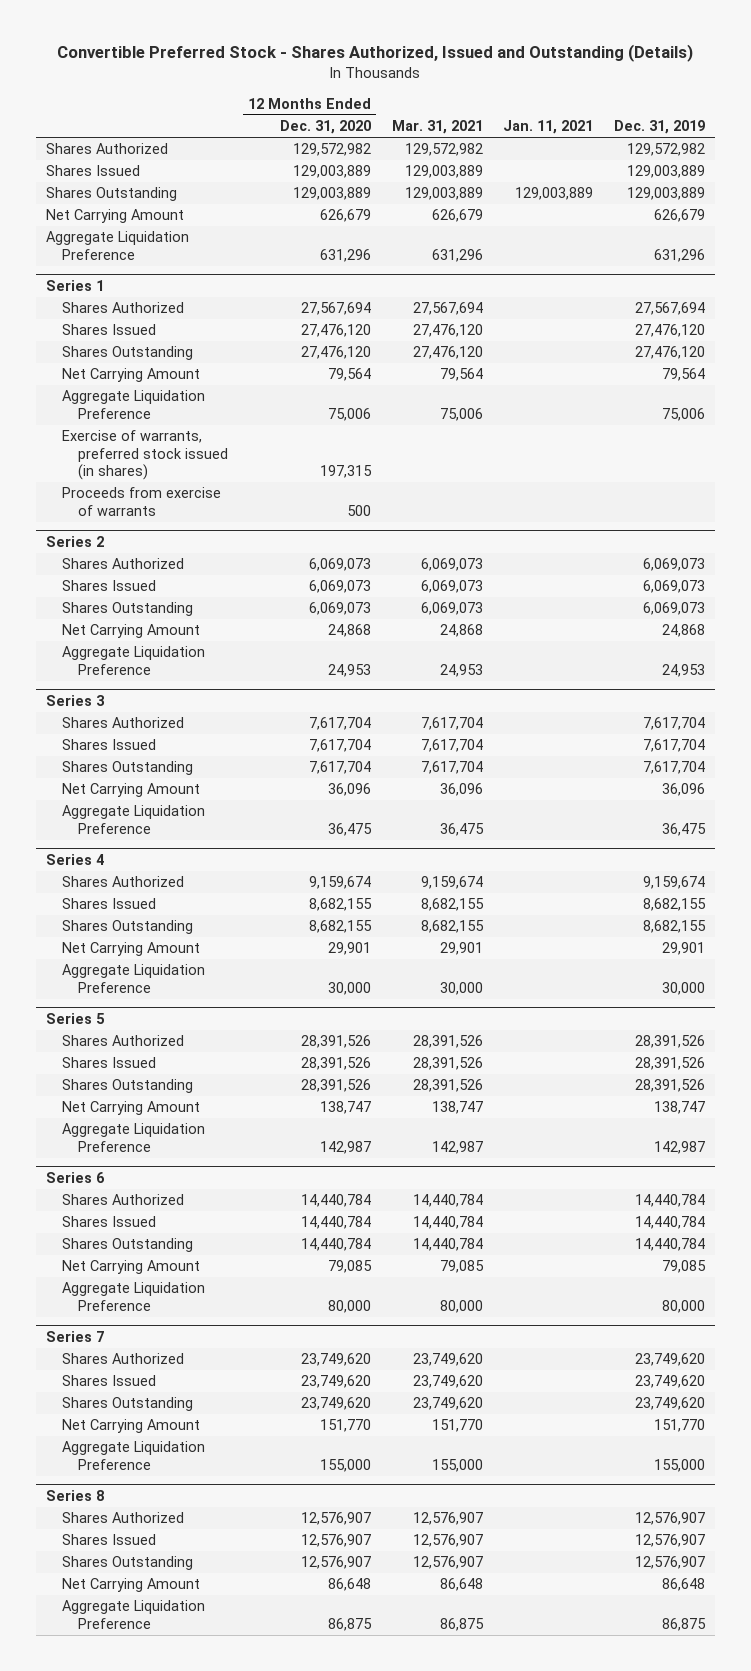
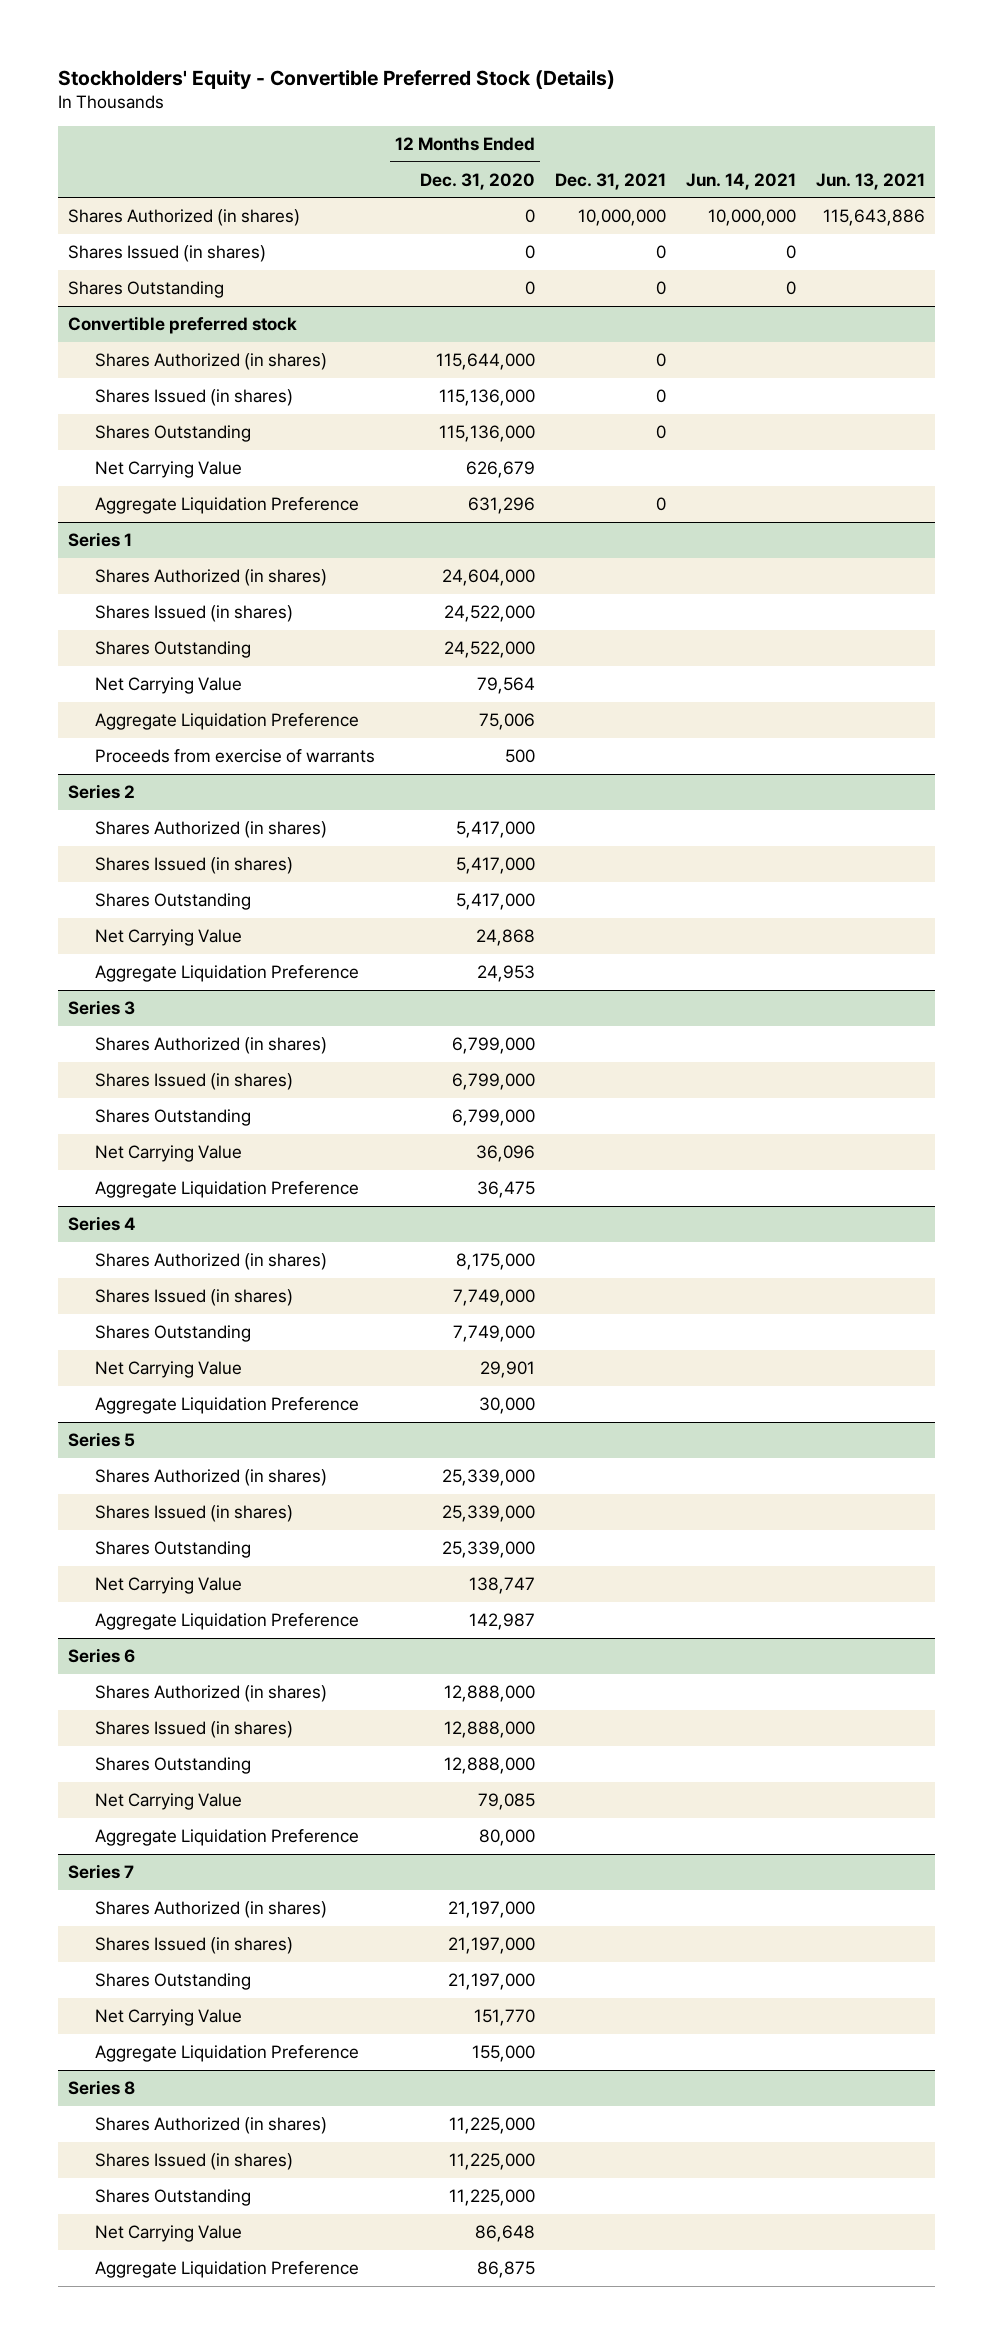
- Convertible Preferred Stock - Shares Authorized, Issued and Outstanding (Details)
+ Stockholders' Equity - Convertible Preferred Stock (Details)
- | 12 Months Ended Dec. 31, 2020 | Mar. 31, 2021 | Jan. 11, 2021 | Dec. 31, 2019
+ | 12 Months Ended Dec. 31, 2020 | Dec. 31, 2021 | Jun. 14, 2021 | Jun. 13, 2021
- Shares Authorized | 129,572,982 | 129,572,982 | | 129,572,982
- Shares Issued | 129,003,889 | 129,003,889 | | 129,003,889
- Shares Outstanding | 129,003,889 | 129,003,889 | 129,003,889 | 129,003,889
- Net Carrying Amount | 626,679 | 626,679 | | 626,679
+ Shares Authorized (in shares) | 0 | 10,000,000 | 10,000,000 | 115,643,886
+ Shares Issued (in shares) | 0 | 0 | 0 |
+ Shares Outstanding | 0 | 0 | 0 |
+ Convertible preferred stock
+ Shares Authorized (in shares) | 115,644,000 | 0 | |
+ Shares Issued (in shares) | 115,136,000 | 0 | |
+ Shares Outstanding | 115,136,000 | 0 | |
+ Net Carrying Value | 626,679 | | |
@ Series 1
- Shares Authorized | 27,567,694 | 27,567,694 | | 27,567,694
- Shares Issued | 27,476,120 | 27,476,120 | | 27,476,120
- Shares Outstanding | 27,476,120 | 27,476,120 | | 27,476,120
- Net Carrying Amount | 79,564 | 79,564 | | 79,564
+ Shares Authorized (in shares) | 24,604,000 | | |
+ Shares Issued (in shares) | 24,522,000 | | |
+ Shares Outstanding | 24,522,000 | | |
+ Net Carrying Value | 79,564 | | |
- Exercise of warrants, preferred stock issued (in shares) | 197,315 | | |
@ Series 2
- Shares Authorized | 6,069,073 | 6,069,073 | | 6,069,073
- Shares Issued | 6,069,073 | 6,069,073 | | 6,069,073
- Shares Outstanding | 6,069,073 | 6,069,073 | | 6,069,073
- Net Carrying Amount | 24,868 | 24,868 | | 24,868
+ Shares Authorized (in shares) | 5,417,000 | | |
+ Shares Issued (in shares) | 5,417,000 | | |
+ Shares Outstanding | 5,417,000 | | |
+ Net Carrying Value | 24,868 | | |
@ Series 3
- Shares Authorized | 7,617,704 | 7,617,704 | | 7,617,704
- Shares Issued | 7,617,704 | 7,617,704 | | 7,617,704
- Shares Outstanding | 7,617,704 | 7,617,704 | | 7,617,704
- Net Carrying Amount | 36,096 | 36,096 | | 36,096
+ Shares Authorized (in shares) | 6,799,000 | | |
+ Shares Issued (in shares) | 6,799,000 | | |
+ Shares Outstanding | 6,799,000 | | |
+ Net Carrying Value | 36,096 | | |
@ Series 4
- Shares Authorized | 9,159,674 | 9,159,674 | | 9,159,674
- Shares Issued | 8,682,155 | 8,682,155 | | 8,682,155
- Shares Outstanding | 8,682,155 | 8,682,155 | | 8,682,155
- Net Carrying Amount | 29,901 | 29,901 | | 29,901
+ Shares Authorized (in shares) | 8,175,000 | | |
+ Shares Issued (in shares) | 7,749,000 | | |
+ Shares Outstanding | 7,749,000 | | |
+ Net Carrying Value | 29,901 | | |
@ Series 5
- Shares Authorized | 28,391,526 | 28,391,526 | | 28,391,526
- Shares Issued | 28,391,526 | 28,391,526 | | 28,391,526
- Shares Outstanding | 28,391,526 | 28,391,526 | | 28,391,526
- Net Carrying Amount | 138,747 | 138,747 | | 138,747
+ Shares Authorized (in shares) | 25,339,000 | | |
+ Shares Issued (in shares) | 25,339,000 | | |
+ Shares Outstanding | 25,339,000 | | |
+ Net Carrying Value | 138,747 | | |
@ Series 6
- Shares Authorized | 14,440,784 | 14,440,784 | | 14,440,784
- Shares Issued | 14,440,784 | 14,440,784 | | 14,440,784
- Shares Outstanding | 14,440,784 | 14,440,784 | | 14,440,784
- Net Carrying Amount | 79,085 | 79,085 | | 79,085
+ Shares Authorized (in shares) | 12,888,000 | | |
+ Shares Issued (in shares) | 12,888,000 | | |
+ Shares Outstanding | 12,888,000 | | |
+ Net Carrying Value | 79,085 | | |
@ Series 7
- Shares Authorized | 23,749,620 | 23,749,620 | | 23,749,620
- Shares Issued | 23,749,620 | 23,749,620 | | 23,749,620
- Shares Outstanding | 23,749,620 | 23,749,620 | | 23,749,620
- Net Carrying Amount | 151,770 | 151,770 | | 151,770
+ Shares Authorized (in shares) | 21,197,000 | | |
+ Shares Issued (in shares) | 21,197,000 | | |
+ Shares Outstanding | 21,197,000 | | |
+ Net Carrying Value | 151,770 | | |
@ Series 8
- Shares Authorized | 12,576,907 | 12,576,907 | | 12,576,907
- Shares Issued | 12,576,907 | 12,576,907 | | 12,576,907
- Shares Outstanding | 12,576,907 | 12,576,907 | | 12,576,907
- Net Carrying Amount | 86,648 | 86,648 | | 86,648
+ Shares Authorized (in shares) | 11,225,000 | | |
+ Shares Issued (in shares) | 11,225,000 | | |
+ Shares Outstanding | 11,225,000 | | |
+ Net Carrying Value | 86,648 | | |

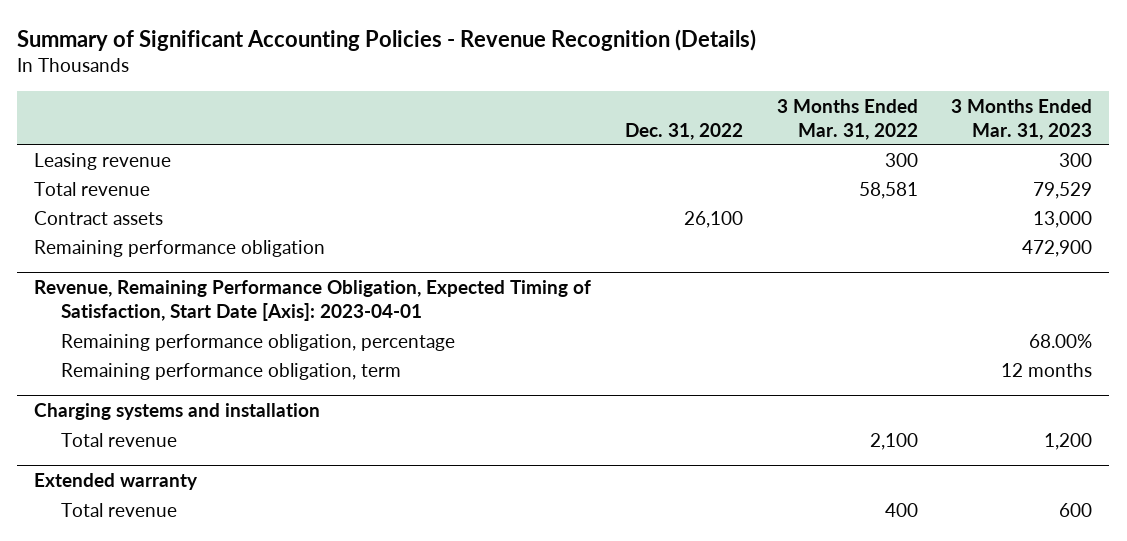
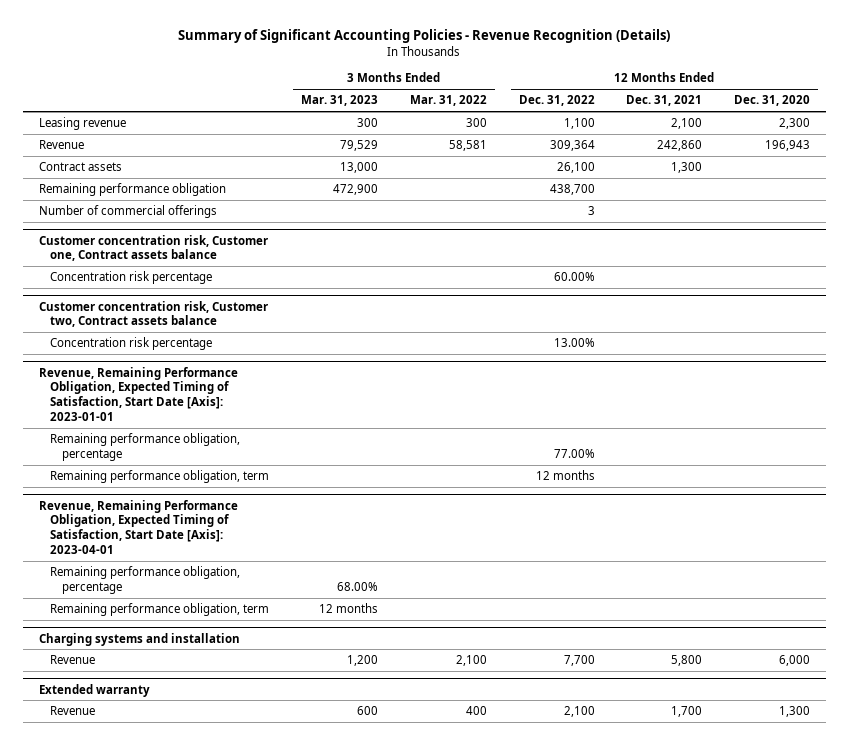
- | Dec. 31, 2022 | 3 Months Ended Mar. 31, 2022 | 3 Months Ended Mar. 31, 2023
+ | 3 Months Ended Mar. 31, 2023 | 3 Months Ended Mar. 31, 2022 | 12 Months Ended Dec. 31, 2022 | 12 Months Ended Dec. 31, 2021 | 12 Months Ended Dec. 31, 2020
- Total revenue | | 58,581 | 79,529
+ Revenue | 79,529 | 58,581 | 309,364 | 242,860 | 196,943
+ Number of commercial offerings | | | 3 | |
+ Customer concentration risk, Customer one, Contract assets balance
+ Concentration risk percentage | | | 60.00% | |
+ Customer concentration risk, Customer two, Contract assets balance
+ Concentration risk percentage | | | 13.00% | |
+ Revenue, Remaining Performance Obligation, Expected Timing of Satisfaction, Start Date [Axis]: 2023-01-01
+ Remaining performance obligation, percentage | | | 77.00% | |
+ Remaining performance obligation, term | | | 12 months | |
@ Charging systems and installation
- Total revenue | | 2,100 | 1,200
+ Revenue | 1,200 | 2,100 | 7,700 | 5,800 | 6,000
@ Extended warranty
- Total revenue | | 400 | 600
+ Revenue | 600 | 400 | 2,100 | 1,700 | 1,300

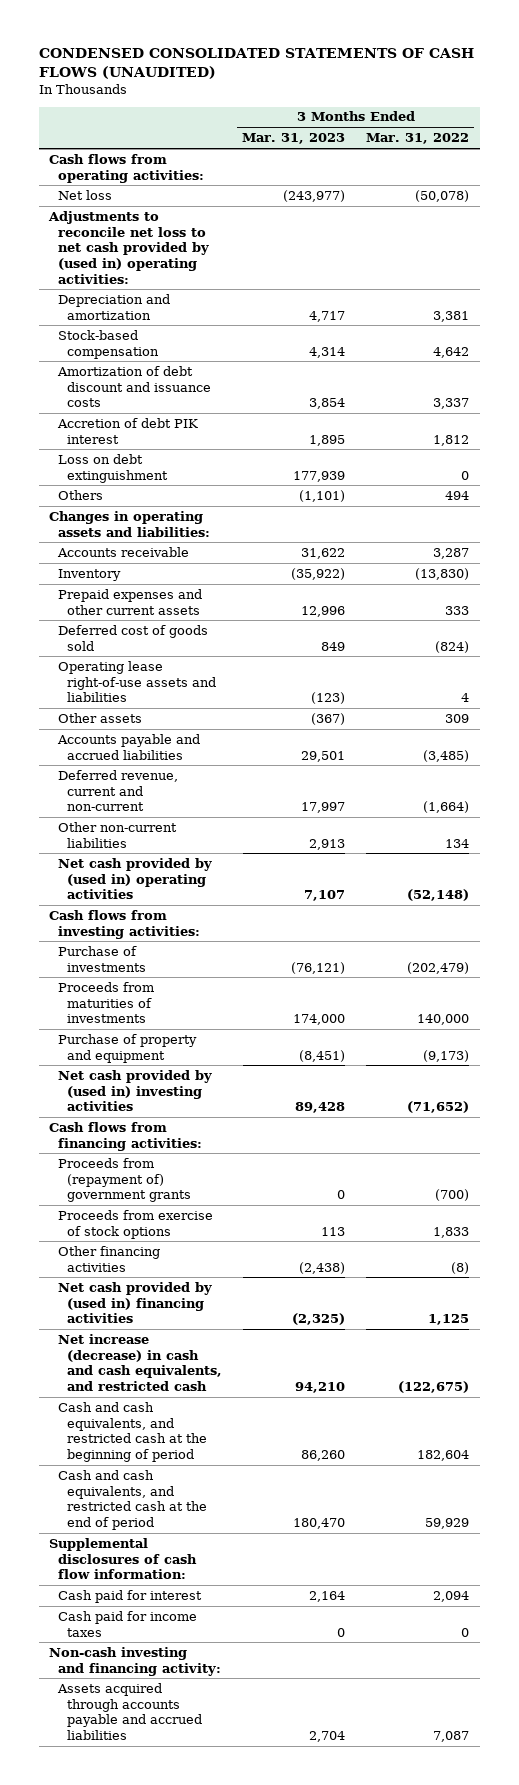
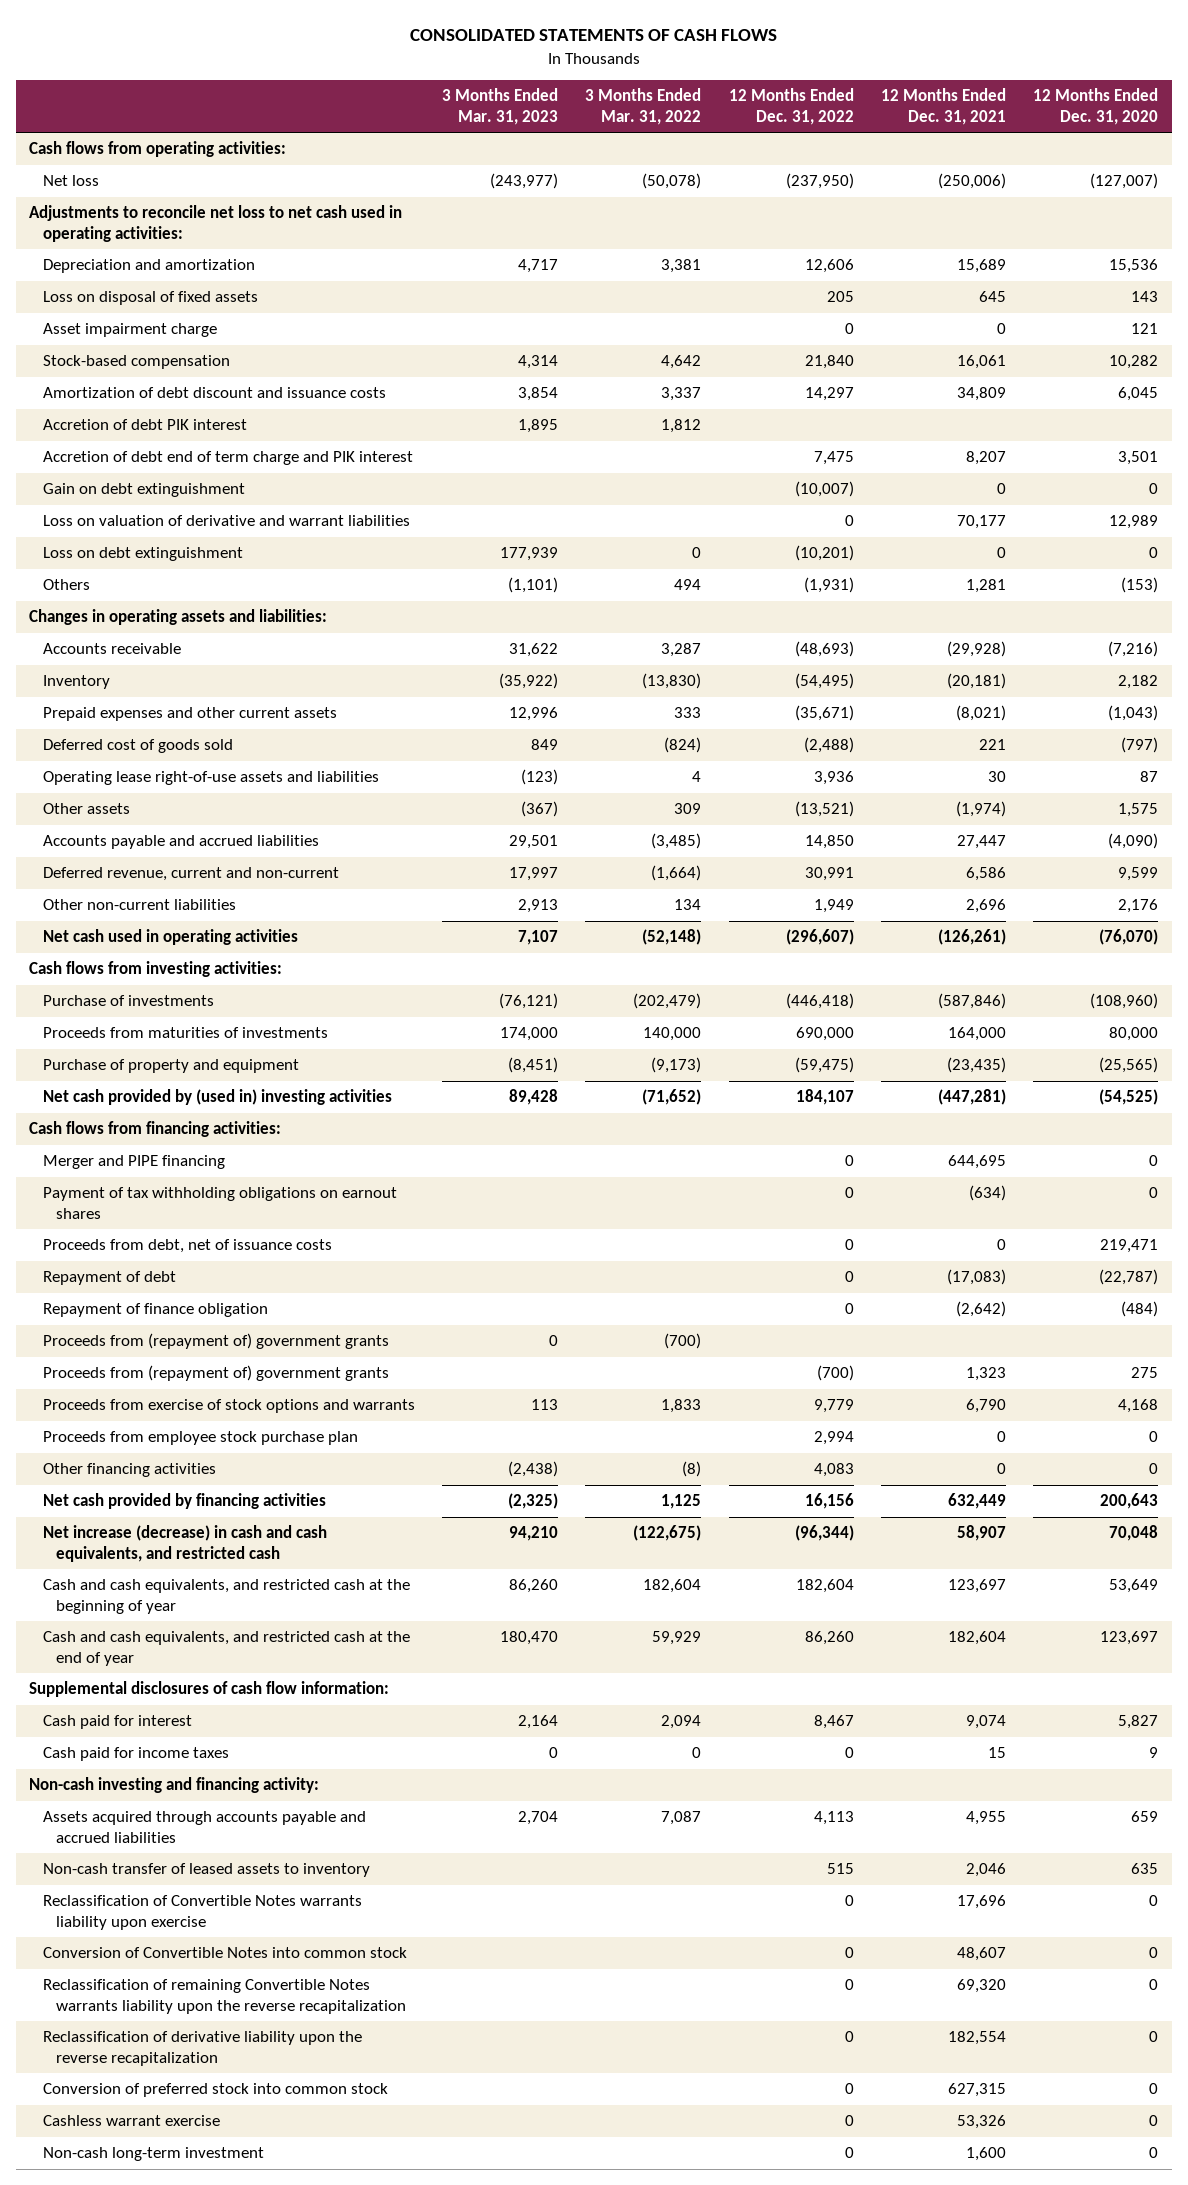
- CONDENSED CONSOLIDATED STATEMENTS OF CASH FLOWS (UNAUDITED)
+ CONSOLIDATED STATEMENTS OF CASH FLOWS
- | 3 Months Ended Mar. 31, 2023 | 3 Months Ended Mar. 31, 2022
+ | 3 Months Ended Mar. 31, 2023 | 3 Months Ended Mar. 31, 2022 | 12 Months Ended Dec. 31, 2022 | 12 Months Ended Dec. 31, 2021 | 12 Months Ended Dec. 31, 2020
- Adjustments to reconcile net loss to net cash provided by (used in) operating activities:
+ Adjustments to reconcile net loss to net cash used in operating activities:
+ Loss on disposal of fixed assets | | | 205 | 645 | 143
+ Asset impairment charge | | | 0 | 0 | 121
+ Accretion of debt end of term charge and PIK interest | | | 7,475 | 8,207 | 3,501
+ Gain on debt extinguishment | | | (10,007) | 0 | 0
+ Loss on valuation of derivative and warrant liabilities | | | 0 | 70,177 | 12,989
- Net cash provided by (used in) operating activities | 7,107 | (52,148)
+ Net cash used in operating activities | 7,107 | (52,148) | (296,607) | (126,261) | (76,070)
+ Merger and PIPE financing | | | 0 | 644,695 | 0
+ Payment of tax withholding obligations on earnout shares | | | 0 | (634) | 0
+ Proceeds from debt, net of issuance costs | | | 0 | 0 | 219,471
+ Repayment of debt | | | 0 | (17,083) | (22,787)
+ Repayment of finance obligation | | | 0 | (2,642) | (484)
- Proceeds from exercise of stock options | 113 | 1,833
+ Proceeds from (repayment of) government grants | | | (700) | 1,323 | 275
+ Proceeds from exercise of stock options and warrants | 113 | 1,833 | 9,779 | 6,790 | 4,168
+ Proceeds from employee stock purchase plan | | | 2,994 | 0 | 0
- Net cash provided by (used in) financing activities | (2,325) | 1,125
+ Net cash provided by financing activities | (2,325) | 1,125 | 16,156 | 632,449 | 200,643
- Cash and cash equivalents, and restricted cash at the beginning of period | 86,260 | 182,604
- Cash and cash equivalents, and restricted cash at the end of period | 180,470 | 59,929
+ Cash and cash equivalents, and restricted cash at the beginning of year | 86,260 | 182,604 | 182,604 | 123,697 | 53,649
+ Cash and cash equivalents, and restricted cash at the end of year | 180,470 | 59,929 | 86,260 | 182,604 | 123,697
+ Non-cash transfer of leased assets to inventory | | | 515 | 2,046 | 635
+ Reclassification of Convertible Notes warrants liability upon exercise | | | 0 | 17,696 | 0
+ Conversion of Convertible Notes into common stock | | | 0 | 48,607 | 0
+ Reclassification of remaining Convertible Notes warrants liability upon the reverse recapitalization | | | 0 | 69,320 | 0
+ Reclassification of derivative liability upon the reverse recapitalization | | | 0 | 182,554 | 0
+ Conversion of preferred stock into common stock | | | 0 | 627,315 | 0
+ Cashless warrant exercise | | | 0 | 53,326 | 0
+ Non-cash long-term investment | | | 0 | 1,600 | 0

